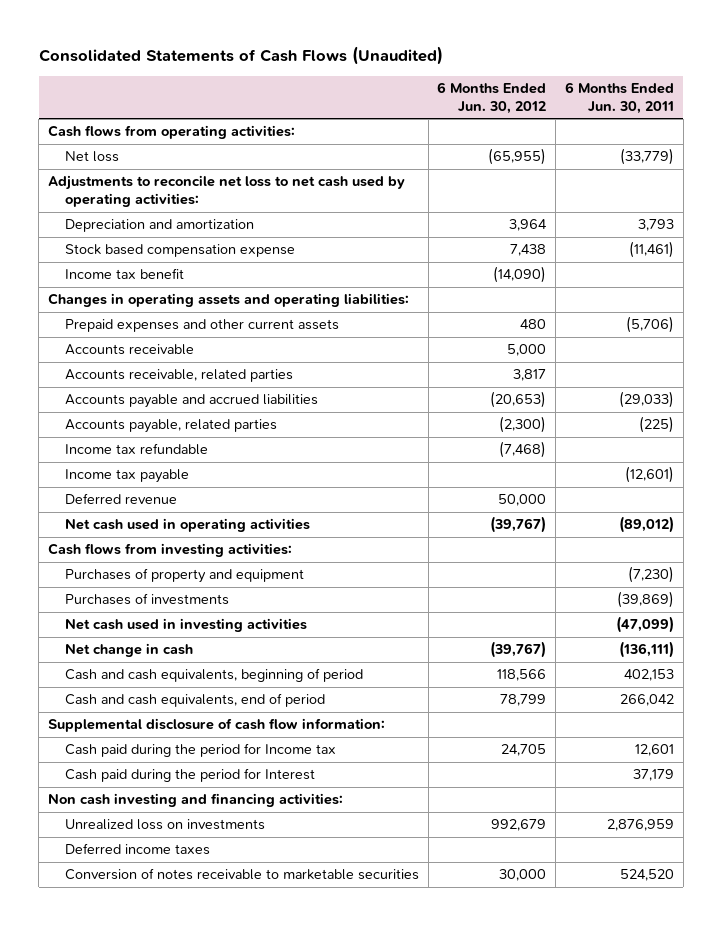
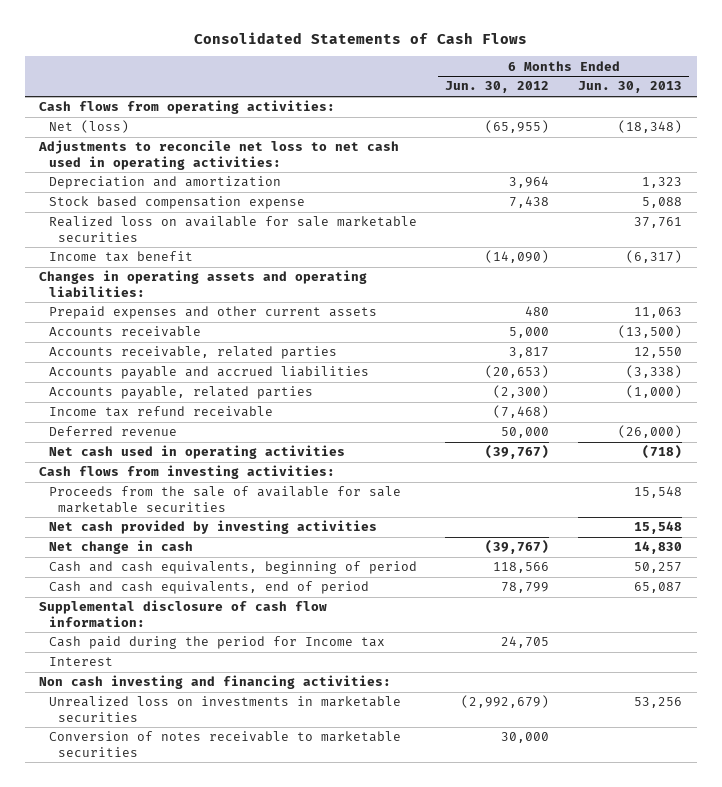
- Consolidated Statements of Cash Flows (Unaudited)
+ Consolidated Statements of Cash Flows
- | 6 Months Ended Jun. 30, 2012 | 6 Months Ended Jun. 30, 2011
+ | 6 Months Ended Jun. 30, 2012 | 6 Months Ended Jun. 30, 2013
- Net loss | (65,955) | (33,779)
- Adjustments to reconcile net loss to net cash used by operating activities:
+ Net (loss) | (65,955) | (18,348)
+ Adjustments to reconcile net loss to net cash used in operating activities:
+ Realized loss on available for sale marketable securities | | 37,761
- Income tax refundable | (7,468) |
- Income tax payable | | (12,601)
+ Income tax refund receivable | (7,468) |
- Purchases of property and equipment | | (7,230)
- Purchases of investments | | (39,869)
- Net cash used in investing activities | | (47,099)
+ Proceeds from the sale of available for sale marketable securities | | 15,548
+ Net cash provided by investing activities | | 15,548
- Cash paid during the period for Interest | | 37,179
+ Interest
- Unrealized loss on investments | 992,679 | 2,876,959
- Deferred income taxes
+ Unrealized loss on investments in marketable securities | (2,992,679) | 53,256

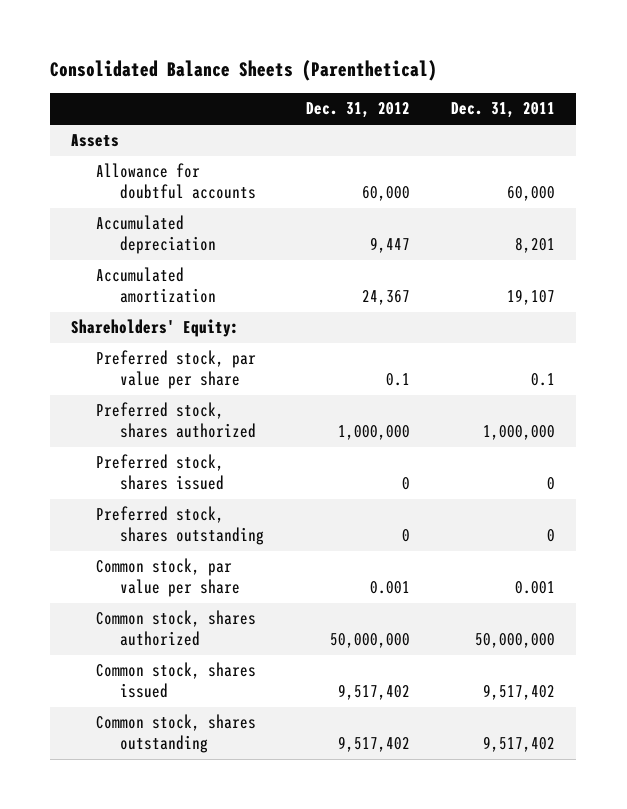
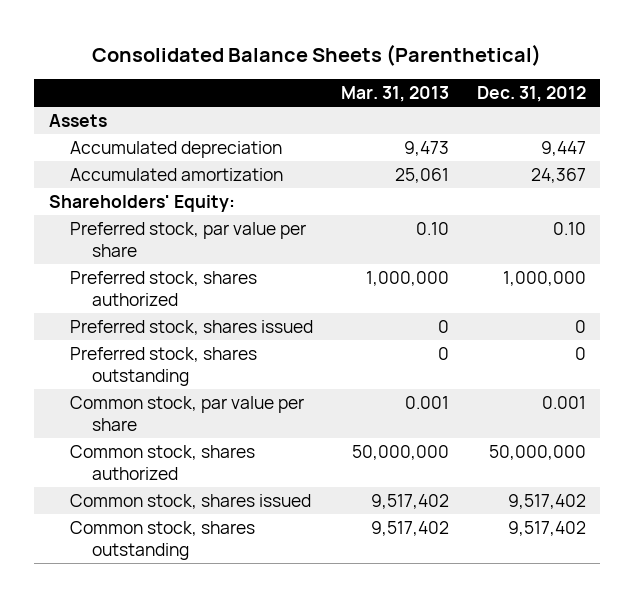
- | Dec. 31, 2012 | Dec. 31, 2011
+ | Mar. 31, 2013 | Dec. 31, 2012
- Allowance for doubtful accounts | 60,000 | 60,000
- Preferred stock, par value per share | 0.1 | 0.1
+ Preferred stock, par value per share | 0.10 | 0.10

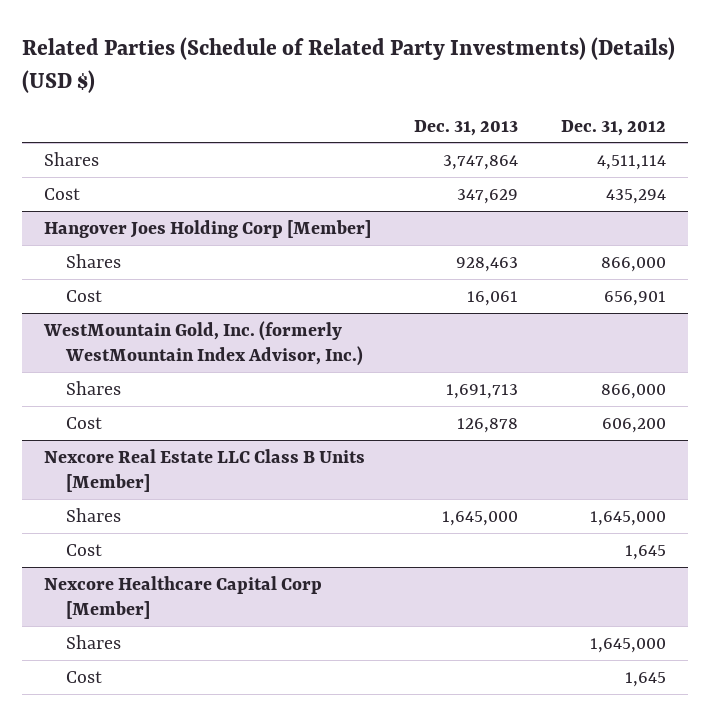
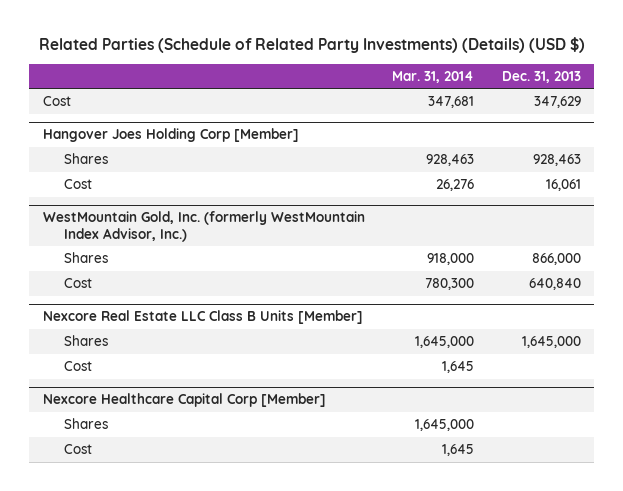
- | Dec. 31, 2013 | Dec. 31, 2012
+ | Mar. 31, 2014 | Dec. 31, 2013
- Shares | 3,747,864 | 4,511,114
@ WestMountain Gold, Inc. (formerly WestMountain Index Advisor, Inc.)
- Shares | 1,691,713 | 866,000
- Cost | 126,878 | 606,200
+ Shares | 918,000 | 866,000
+ Cost | 780,300 | 640,840

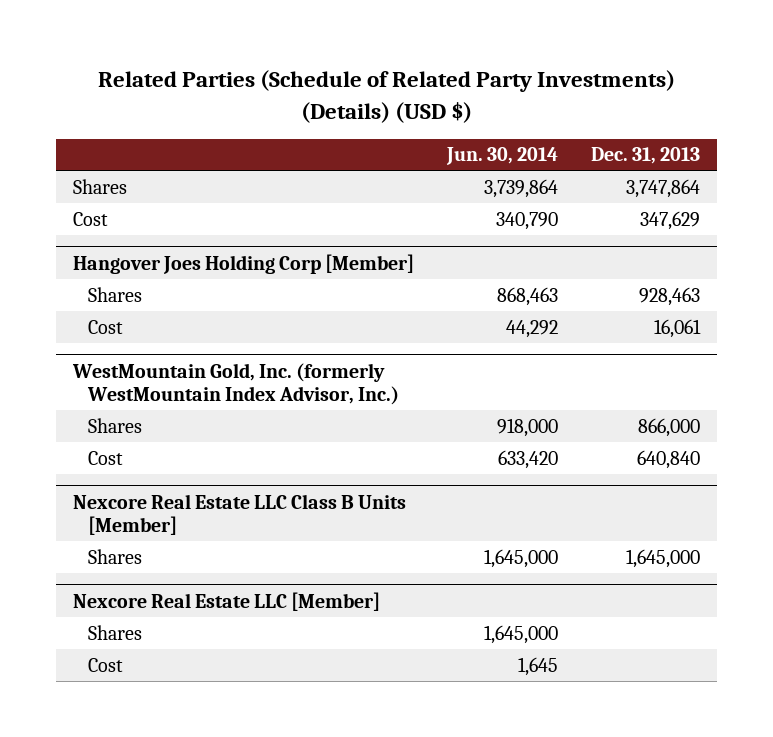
- | Mar. 31, 2014 | Dec. 31, 2013
+ | Jun. 30, 2014 | Dec. 31, 2013
+ Shares | 3,739,864 | 3,747,864
@ Nexcore Real Estate LLC Class B Units [Member]
- Cost | 1,645 |
- Nexcore Healthcare Capital Corp [Member]
+ Nexcore Real Estate LLC [Member]

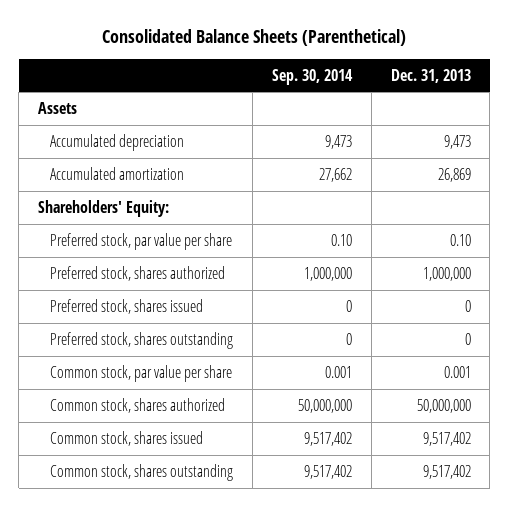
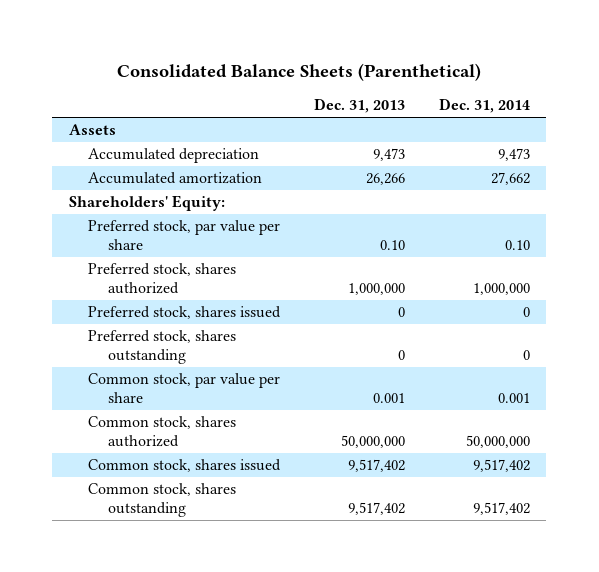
- | Sep. 30, 2014 | Dec. 31, 2013
+ | Dec. 31, 2013 | Dec. 31, 2014
- Accumulated amortization | 27,662 | 26,869
+ Accumulated amortization | 26,266 | 27,662

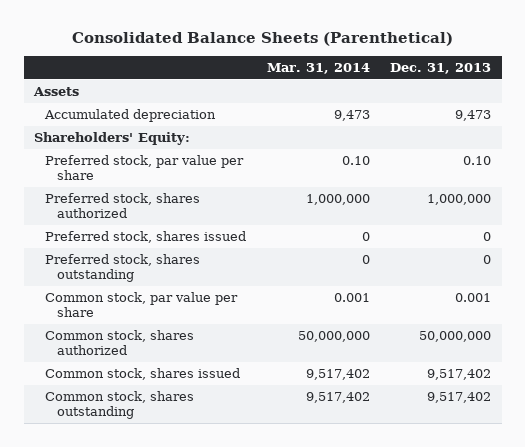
- | Dec. 31, 2013 | Dec. 31, 2014
+ | Mar. 31, 2014 | Dec. 31, 2013
- Accumulated amortization | 26,266 | 27,662

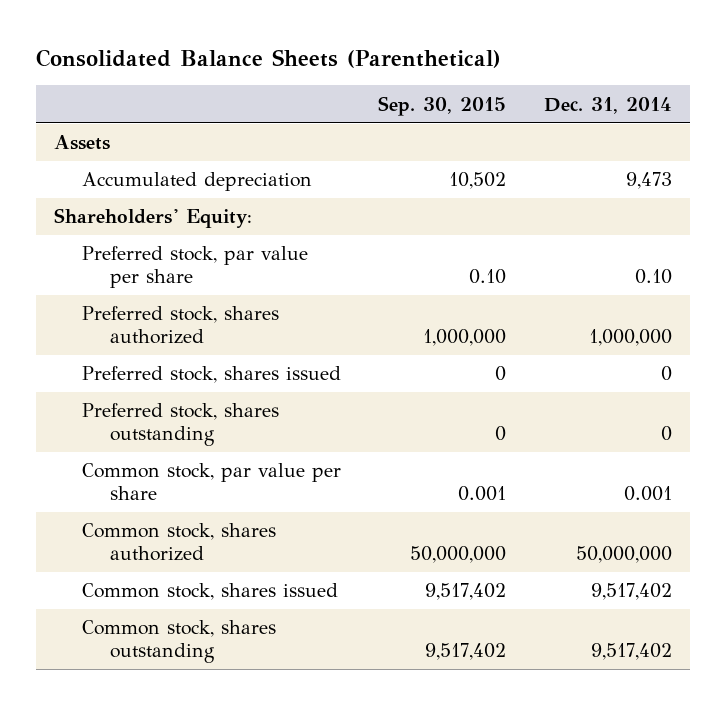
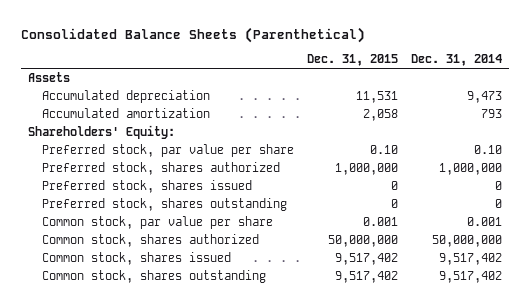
- | Sep. 30, 2015 | Dec. 31, 2014
+ | Dec. 31, 2015 | Dec. 31, 2014
+ Accumulated amortization | 2,058 | 793

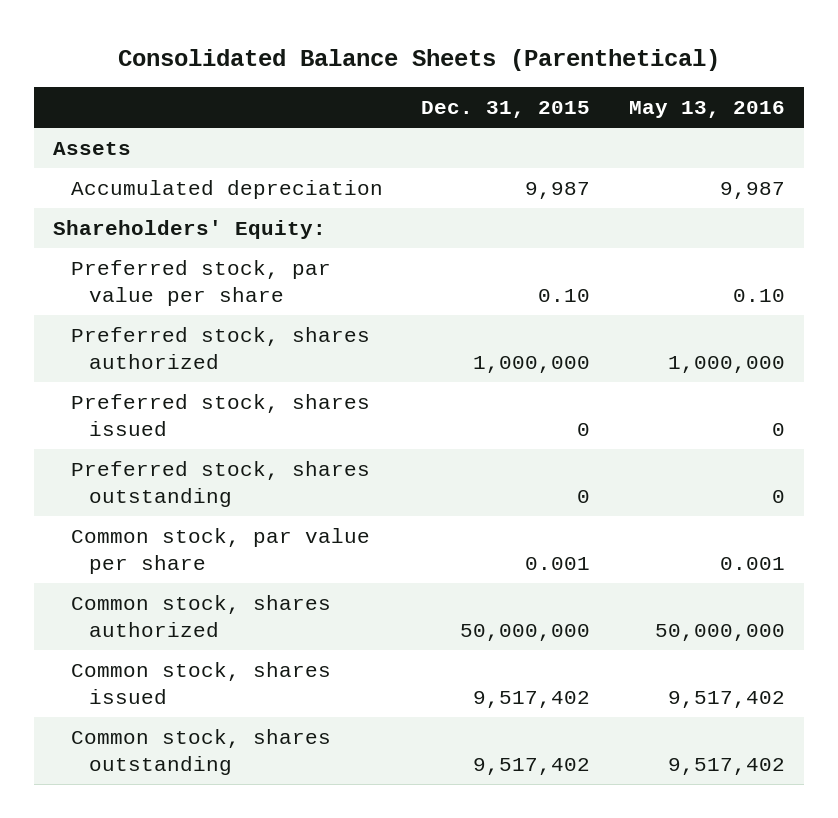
- | Dec. 31, 2015 | Dec. 31, 2014
+ | Dec. 31, 2015 | May 13, 2016
- Accumulated depreciation | 11,531 | 9,473
- Accumulated amortization | 2,058 | 793
+ Accumulated depreciation | 9,987 | 9,987

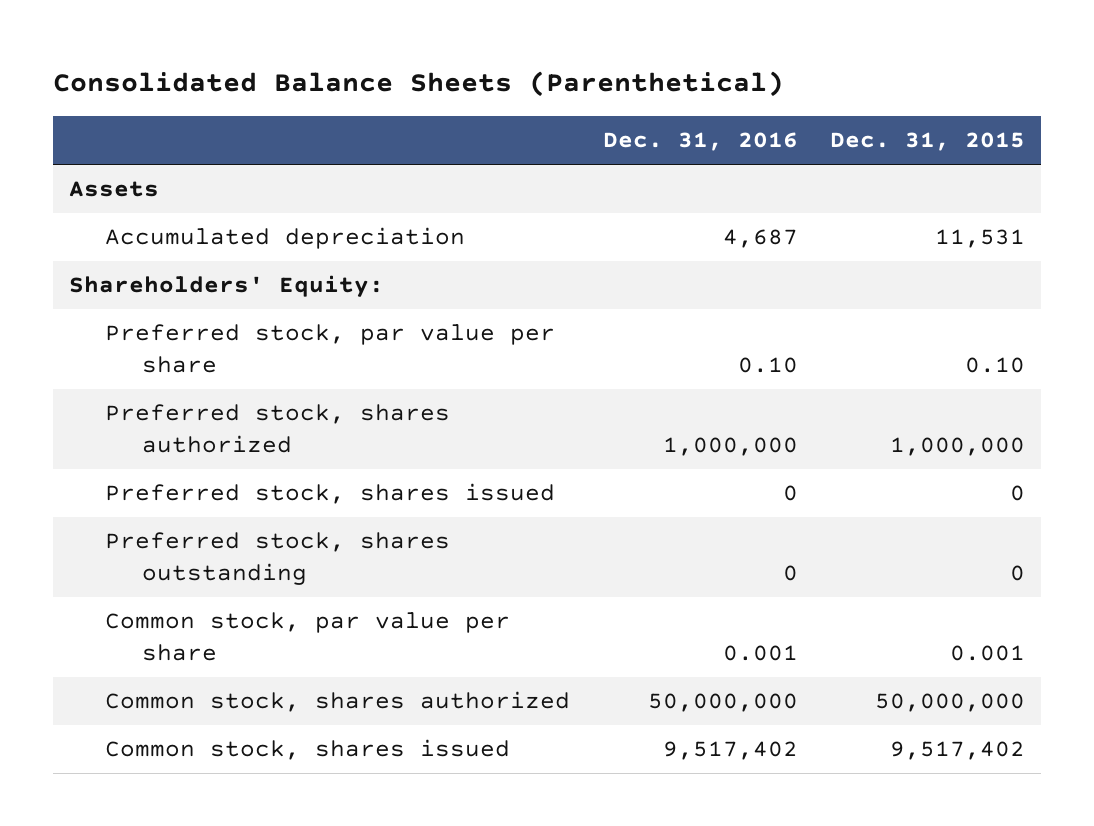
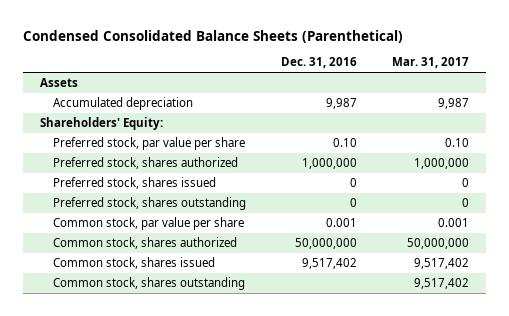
- Consolidated Balance Sheets (Parenthetical)
+ Condensed Consolidated Balance Sheets (Parenthetical)
- | Dec. 31, 2016 | Dec. 31, 2015
+ | Dec. 31, 2016 | Mar. 31, 2017
- Accumulated depreciation | 4,687 | 11,531
+ Accumulated depreciation | 9,987 | 9,987
+ Common stock, shares outstanding | | 9,517,402

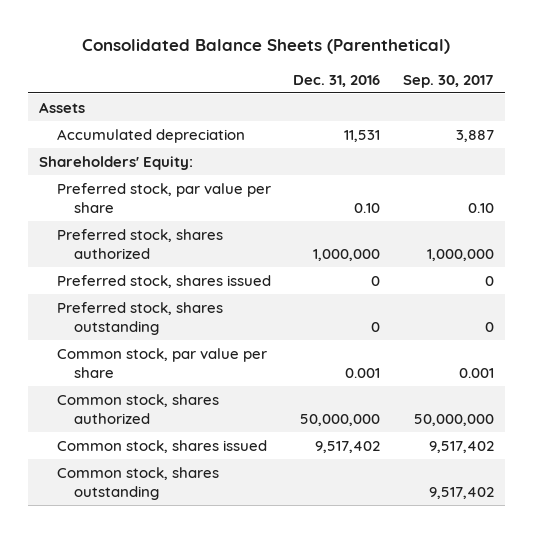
- Condensed Consolidated Balance Sheets (Parenthetical)
+ Consolidated Balance Sheets (Parenthetical)
- | Dec. 31, 2016 | Mar. 31, 2017
+ | Dec. 31, 2016 | Sep. 30, 2017
- Accumulated depreciation | 9,987 | 9,987
+ Accumulated depreciation | 11,531 | 3,887

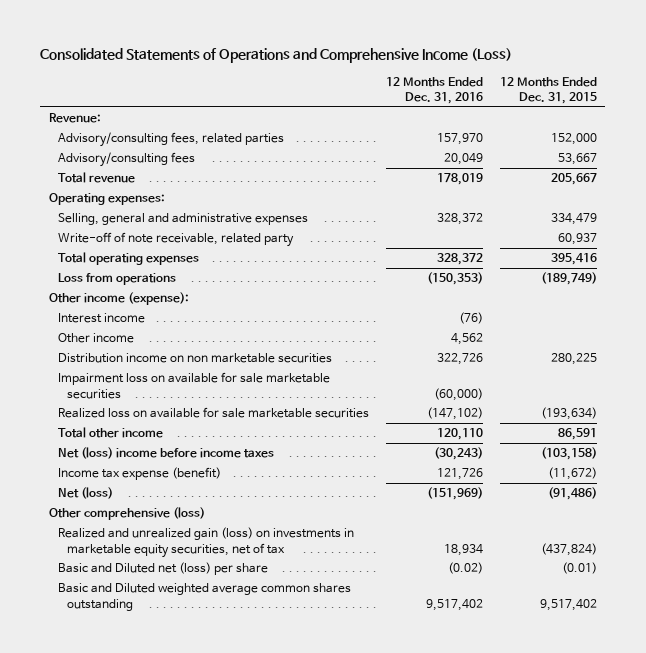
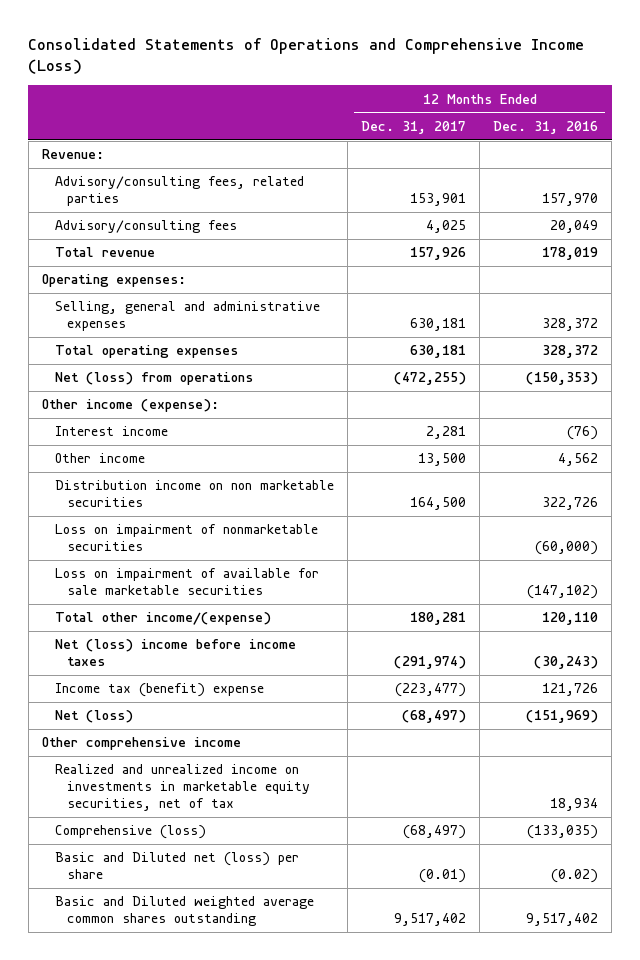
- | 12 Months Ended Dec. 31, 2016 | 12 Months Ended Dec. 31, 2015
+ | 12 Months Ended Dec. 31, 2017 | 12 Months Ended Dec. 31, 2016
- Write-off of note receivable, related party | | 60,937
- Loss from operations | (150,353) | (189,749)
+ Net (loss) from operations | (472,255) | (150,353)
- Impairment loss on available for sale marketable securities | (60,000) |
- Realized loss on available for sale marketable securities | (147,102) | (193,634)
- Total other income | 120,110 | 86,591
+ Loss on impairment of nonmarketable securities | | (60,000)
+ Loss on impairment of available for sale marketable securities | | (147,102)
+ Total other income/(expense) | 180,281 | 120,110
- Income tax expense (benefit) | 121,726 | (11,672)
+ Income tax (benefit) expense | (223,477) | 121,726
- Other comprehensive (loss)
- Realized and unrealized gain (loss) on investments in marketable equity securities, net of tax | 18,934 | (437,824)
+ Other comprehensive income
+ Realized and unrealized income on investments in marketable equity securities, net of tax | | 18,934
+ Comprehensive (loss) | (68,497) | (133,035)

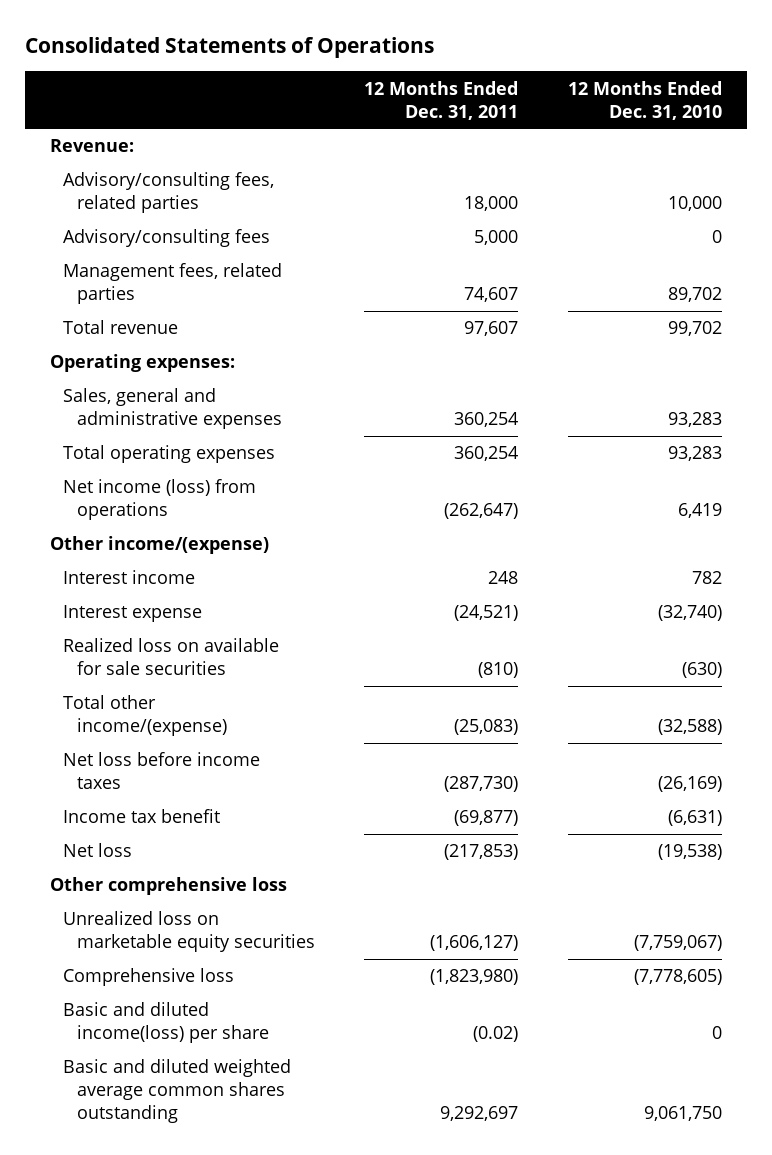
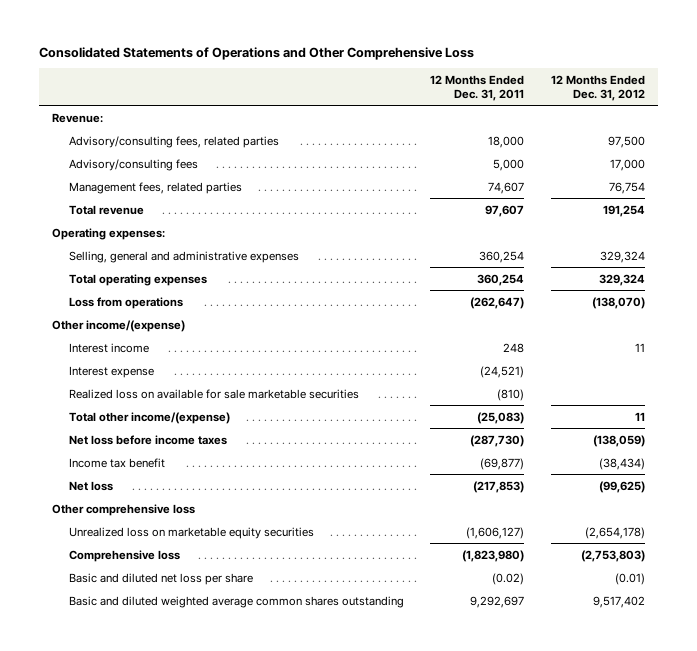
- Consolidated Statements of Operations
+ Consolidated Statements of Operations and Other Comprehensive Loss
- | 12 Months Ended Dec. 31, 2011 | 12 Months Ended Dec. 31, 2010
+ | 12 Months Ended Dec. 31, 2011 | 12 Months Ended Dec. 31, 2012
- Sales, general and administrative expenses | 360,254 | 93,283
+ Selling, general and administrative expenses | 360,254 | 329,324
- Net income (loss) from operations | (262,647) | 6,419
+ Loss from operations | (262,647) | (138,070)
- Realized loss on available for sale securities | (810) | (630)
+ Realized loss on available for sale marketable securities | (810) |
- Basic and diluted income(loss) per share | (0.02) | 0
+ Basic and diluted net loss per share | (0.02) | (0.01)

